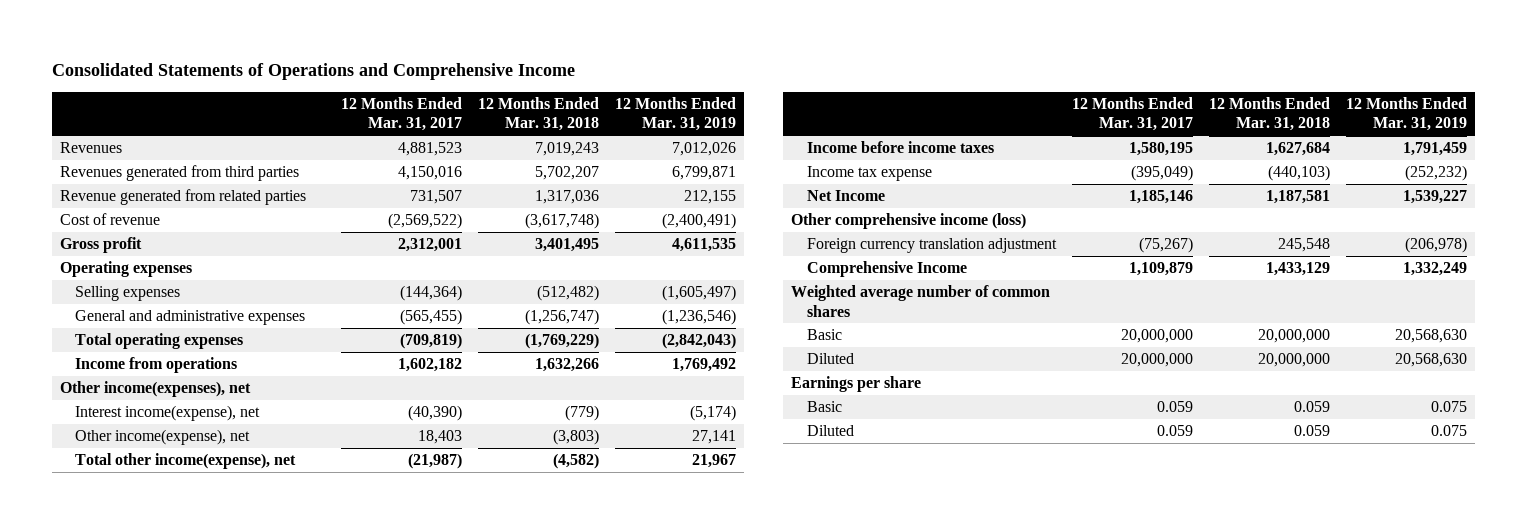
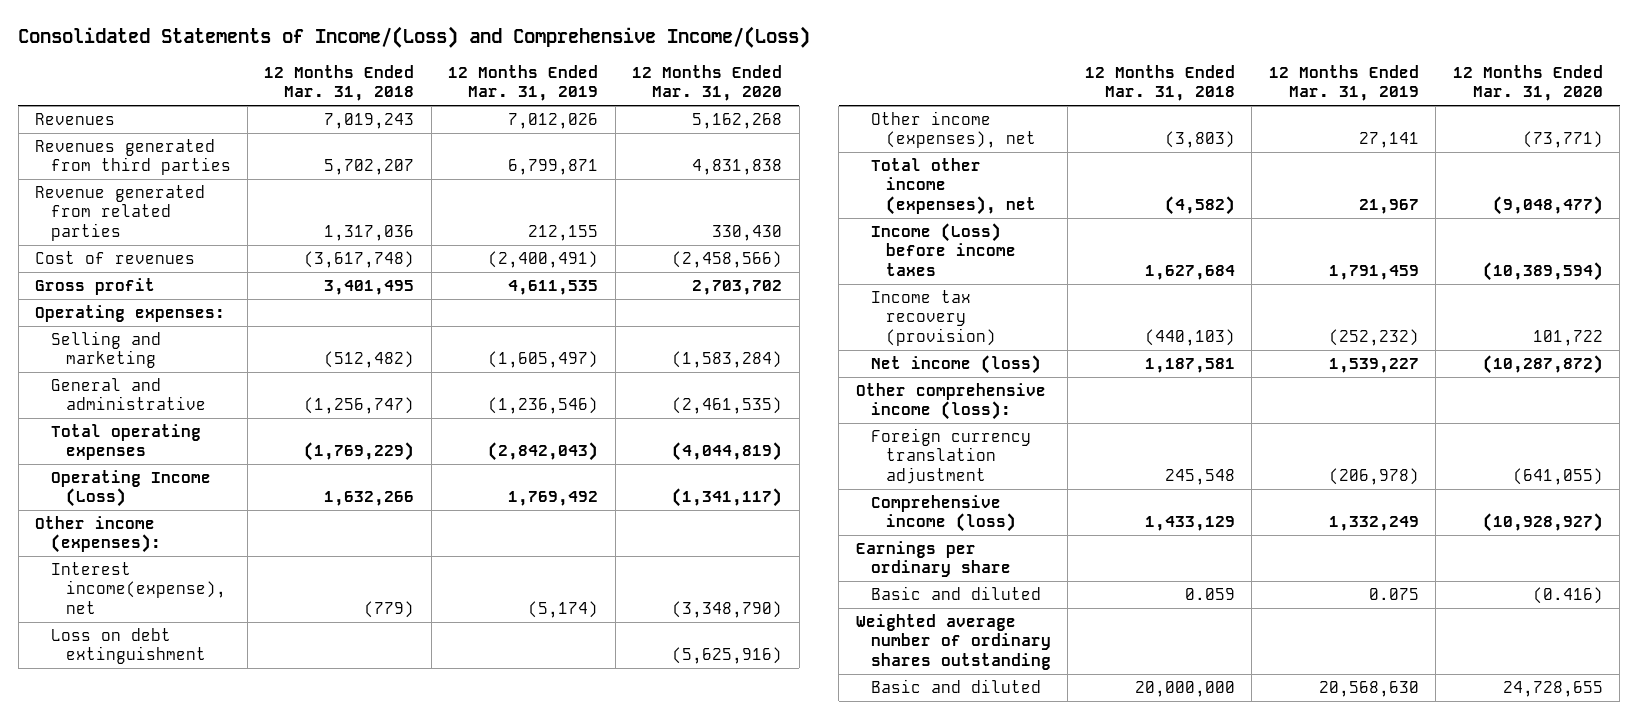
- Consolidated Statements of Operations and Comprehensive Income
+ Consolidated Statements of Income/(Loss) and Comprehensive Income/(Loss)
- | 12 Months Ended Mar. 31, 2017 | 12 Months Ended Mar. 31, 2018 | 12 Months Ended Mar. 31, 2019
+ | 12 Months Ended Mar. 31, 2018 | 12 Months Ended Mar. 31, 2019 | 12 Months Ended Mar. 31, 2020
- Cost of revenue | (2,569,522) | (3,617,748) | (2,400,491)
+ Cost of revenues | (3,617,748) | (2,400,491) | (2,458,566)
- Operating expenses
- Selling expenses | (144,364) | (512,482) | (1,605,497)
- General and administrative expenses | (565,455) | (1,256,747) | (1,236,546)
+ Operating expenses:
+ Selling and marketing | (512,482) | (1,605,497) | (1,583,284)
+ General and administrative | (1,256,747) | (1,236,546) | (2,461,535)
- Income from operations | 1,602,182 | 1,632,266 | 1,769,492
- Other income(expenses), net
+ Operating Income (Loss) | 1,632,266 | 1,769,492 | (1,341,117)
+ Other income (expenses):
- Other income(expense), net | 18,403 | (3,803) | 27,141
- Total other income(expense), net | (21,987) | (4,582) | 21,967
- Income before income taxes | 1,580,195 | 1,627,684 | 1,791,459
- Income tax expense | (395,049) | (440,103) | (252,232)
- Net Income | 1,185,146 | 1,187,581 | 1,539,227
- Other comprehensive income (loss)
+ Loss on debt extinguishment | | | (5,625,916)
+ Other income (expenses), net | (3,803) | 27,141 | (73,771)
+ Total other income (expenses), net | (4,582) | 21,967 | (9,048,477)
+ Income (Loss) before income taxes | 1,627,684 | 1,791,459 | (10,389,594)
+ Income tax recovery (provision) | (440,103) | (252,232) | 101,722
+ Net income (loss) | 1,187,581 | 1,539,227 | (10,287,872)
+ Other comprehensive income (loss):
- Comprehensive Income | 1,109,879 | 1,433,129 | 1,332,249
- Weighted average number of common shares
- Basic | 20,000,000 | 20,000,000 | 20,568,630
- Diluted | 20,000,000 | 20,000,000 | 20,568,630
- Earnings per share
- Basic | 0.059 | 0.059 | 0.075
- Diluted | 0.059 | 0.059 | 0.075
+ Comprehensive income (loss) | 1,433,129 | 1,332,249 | (10,928,927)
+ Earnings per ordinary share
+ Basic and diluted | 0.059 | 0.075 | (0.416)
+ Weighted average number of ordinary shares outstanding
+ Basic and diluted | 20,000,000 | 20,568,630 | 24,728,655

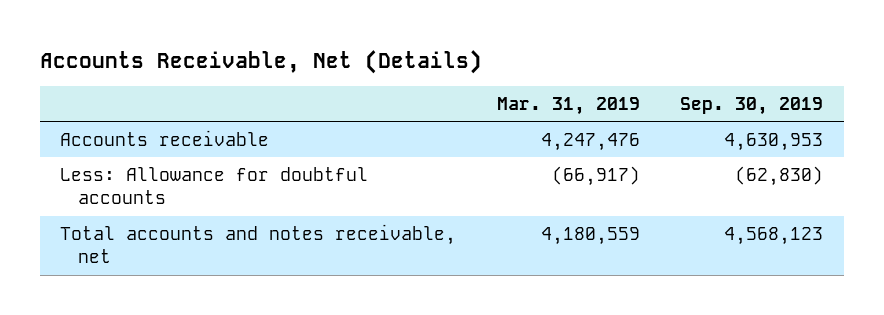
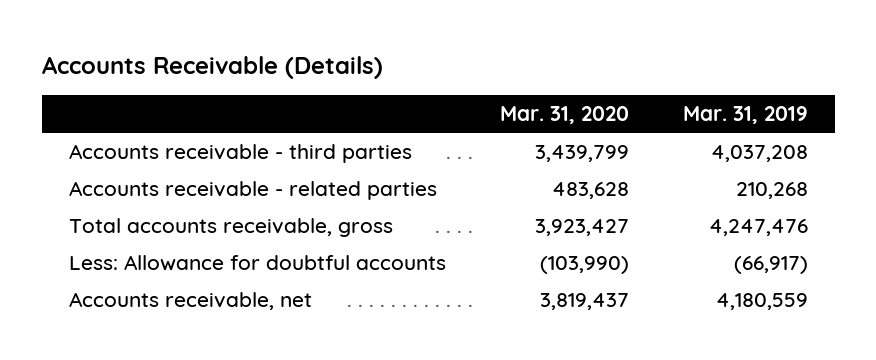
- Accounts Receivable, Net (Details)
+ Accounts Receivable (Details)
- | Mar. 31, 2019 | Sep. 30, 2019
+ | Mar. 31, 2020 | Mar. 31, 2019
- Accounts receivable | 4,247,476 | 4,630,953
+ Accounts receivable - third parties | 3,439,799 | 4,037,208
+ Accounts receivable - related parties | 483,628 | 210,268
+ Total accounts receivable, gross | 3,923,427 | 4,247,476
- Total accounts and notes receivable, net | 4,180,559 | 4,568,123
+ Accounts receivable, net | 3,819,437 | 4,180,559

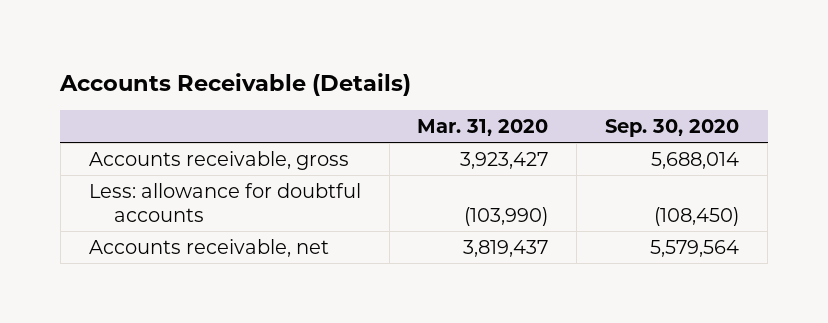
- | Mar. 31, 2020 | Mar. 31, 2019
+ | Mar. 31, 2020 | Sep. 30, 2020
- Accounts receivable - third parties | 3,439,799 | 4,037,208
- Accounts receivable - related parties | 483,628 | 210,268
- Total accounts receivable, gross | 3,923,427 | 4,247,476
- Less: Allowance for doubtful accounts | (103,990) | (66,917)
+ Accounts receivable, gross | 3,923,427 | 5,688,014
+ Less: allowance for doubtful accounts | (103,990) | (108,450)

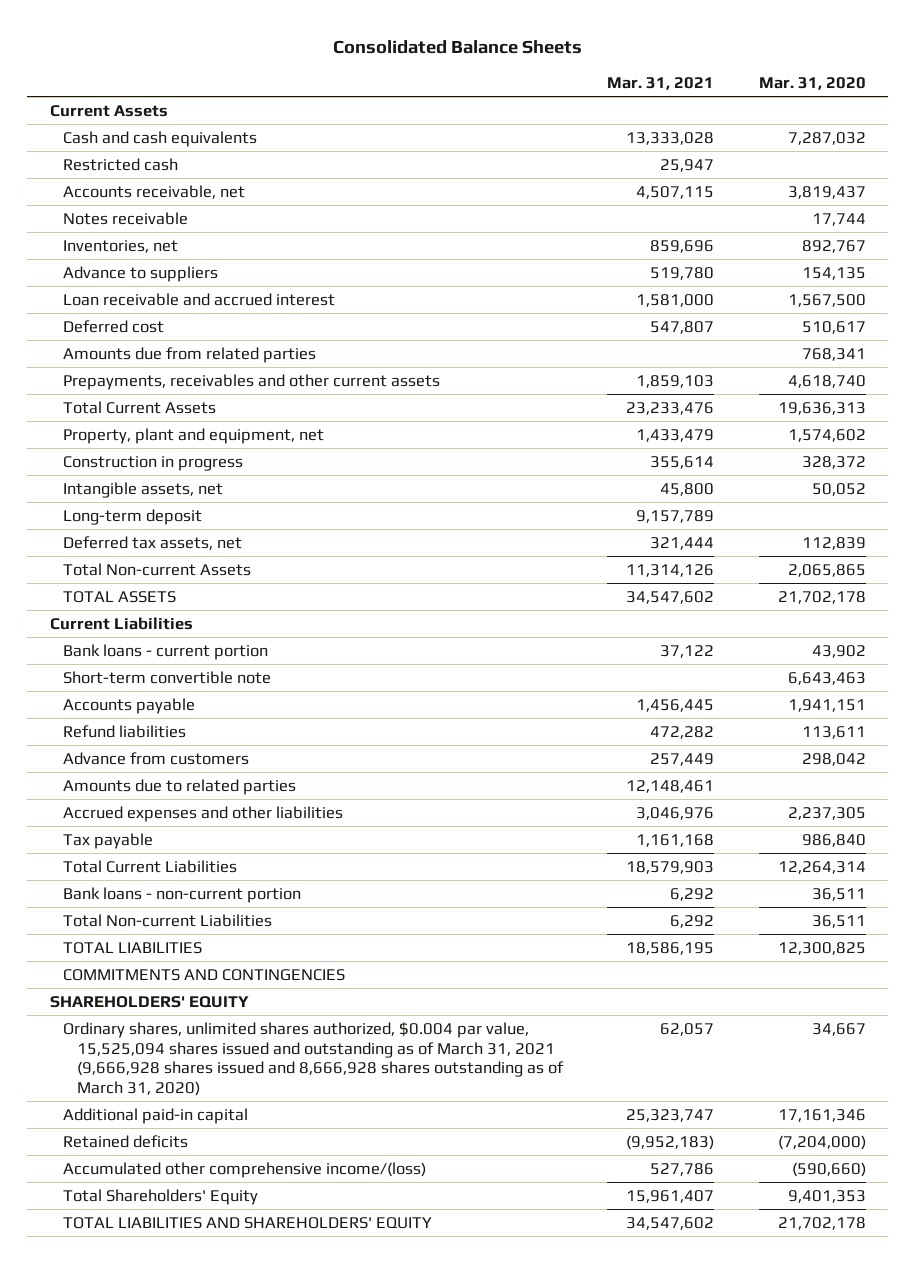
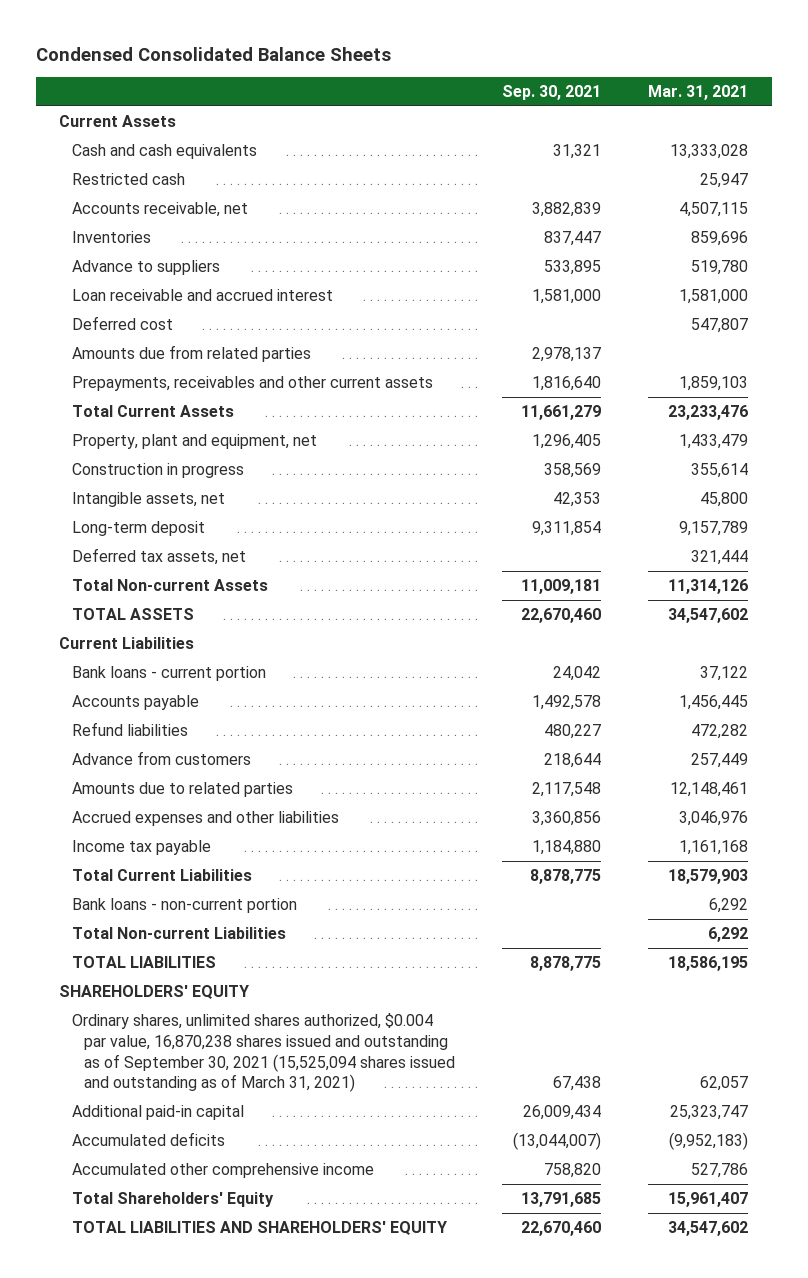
- Consolidated Balance Sheets
+ Condensed Consolidated Balance Sheets
- | Mar. 31, 2021 | Mar. 31, 2020
+ | Sep. 30, 2021 | Mar. 31, 2021
- Notes receivable | | 17,744
- Inventories, net | 859,696 | 892,767
+ Inventories | 837,447 | 859,696
- Short-term convertible note | | 6,643,463
- Tax payable | 1,161,168 | 986,840
+ Income tax payable | 1,184,880 | 1,161,168
- COMMITMENTS AND CONTINGENCIES
- Ordinary shares, unlimited shares authorized, $0.004 par value, 15,525,094 shares issued and outstanding as of March 31, 2021 (9,666,928 shares issued and 8,666,928 shares outstanding as of March 31, 2020) | 62,057 | 34,667
+ Ordinary shares, unlimited shares authorized, $0.004 par value, 16,870,238 shares issued and outstanding as of September 30, 2021 (15,525,094 shares issued and outstanding as of March 31, 2021) | 67,438 | 62,057
- Retained deficits | (9,952,183) | (7,204,000)
- Accumulated other comprehensive income/(loss) | 527,786 | (590,660)
+ Accumulated deficits | (13,044,007) | (9,952,183)
+ Accumulated other comprehensive income | 758,820 | 527,786

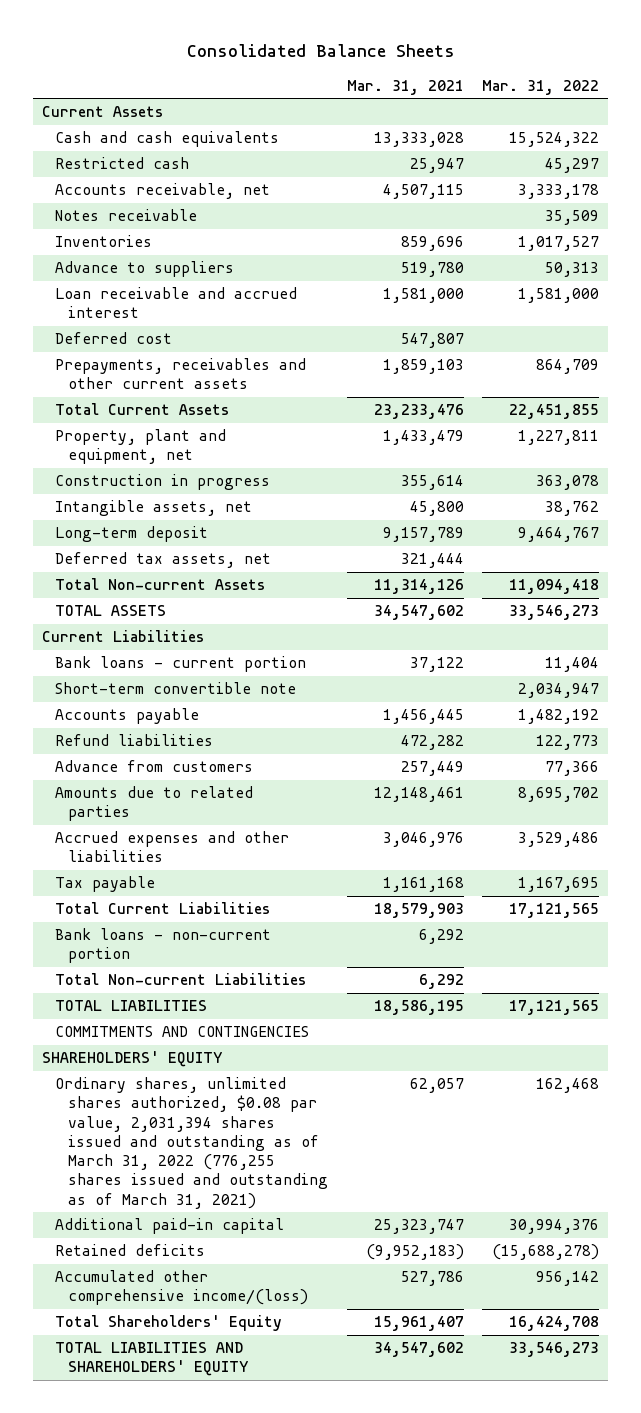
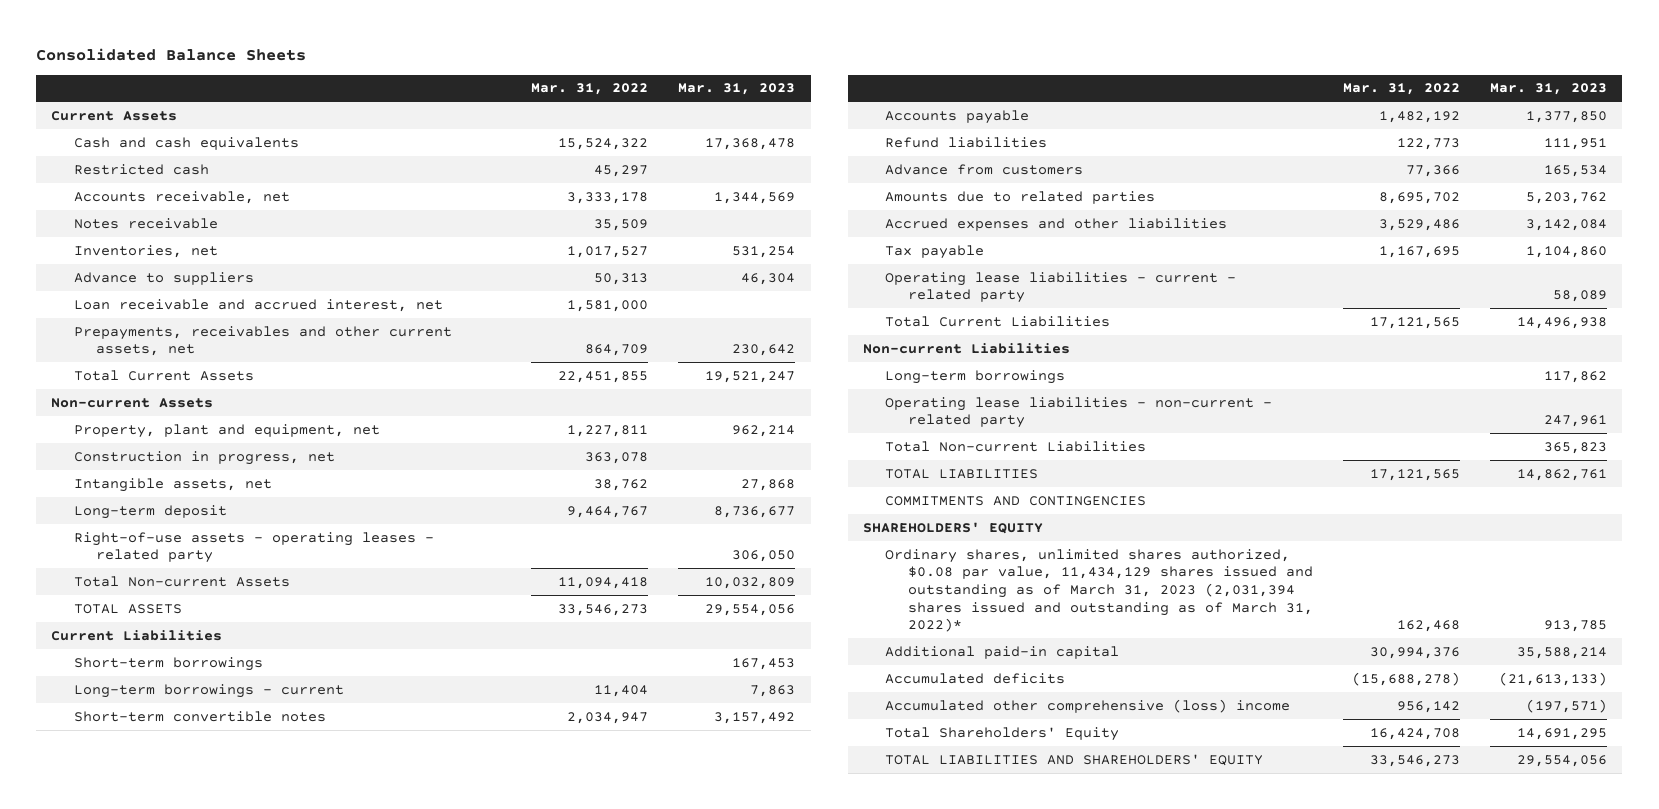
- | Mar. 31, 2021 | Mar. 31, 2022
+ | Mar. 31, 2022 | Mar. 31, 2023
- Inventories | 859,696 | 1,017,527
+ Inventories, net | 1,017,527 | 531,254
- Loan receivable and accrued interest | 1,581,000 | 1,581,000
- Deferred cost | 547,807 |
- Prepayments, receivables and other current assets | 1,859,103 | 864,709
+ Loan receivable and accrued interest, net | 1,581,000 |
+ Prepayments, receivables and other current assets, net | 864,709 | 230,642
+ Non-current Assets
- Construction in progress | 355,614 | 363,078
+ Construction in progress, net | 363,078 |
- Deferred tax assets, net | 321,444 |
+ Right-of-use assets - operating leases - related party | | 306,050
- Bank loans - current portion | 37,122 | 11,404
- Short-term convertible note | | 2,034,947
+ Short-term borrowings | | 167,453
+ Long-term borrowings - current | 11,404 | 7,863
+ Short-term convertible notes | 2,034,947 | 3,157,492
+ Operating lease liabilities - current - related party | | 58,089
- Bank loans - non-current portion | 6,292 |
+ Non-current Liabilities
+ Long-term borrowings | | 117,862
+ Operating lease liabilities - non-current - related party | | 247,961
- Ordinary shares, unlimited shares authorized, $0.08 par value, 2,031,394 shares issued and outstanding as of March 31, 2022 (776,255 shares issued and outstanding as of March 31, 2021) | 62,057 | 162,468
+ Ordinary shares, unlimited shares authorized, $0.08 par value, 11,434,129 shares issued and outstanding as of March 31, 2023 (2,031,394 shares issued and outstanding as of March 31, 2022)* | 162,468 | 913,785
- Retained deficits | (9,952,183) | (15,688,278)
- Accumulated other comprehensive income/(loss) | 527,786 | 956,142
+ Accumulated deficits | (15,688,278) | (21,613,133)
+ Accumulated other comprehensive (loss) income | 956,142 | (197,571)

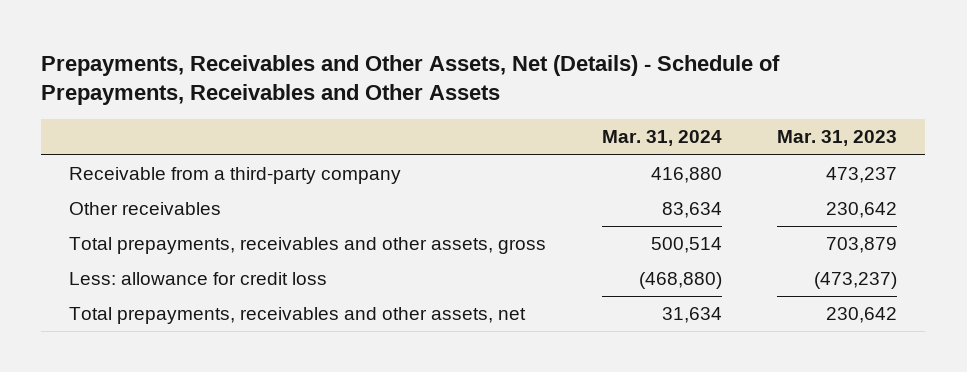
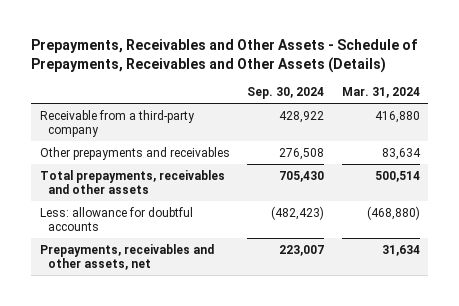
- Prepayments, Receivables and Other Assets, Net (Details) - Schedule of Prepayments, Receivables and Other Assets
+ Prepayments, Receivables and Other Assets - Schedule of Prepayments, Receivables and Other Assets (Details)
- | Mar. 31, 2024 | Mar. 31, 2023
+ | Sep. 30, 2024 | Mar. 31, 2024
- Other receivables | 83,634 | 230,642
- Total prepayments, receivables and other assets, gross | 500,514 | 703,879
- Less: allowance for credit loss | (468,880) | (473,237)
- Total prepayments, receivables and other assets, net | 31,634 | 230,642
+ Other prepayments and receivables | 276,508 | 83,634
+ Total prepayments, receivables and other assets | 705,430 | 500,514
+ Less: allowance for doubtful accounts | (482,423) | (468,880)
+ Prepayments, receivables and other assets, net | 223,007 | 31,634

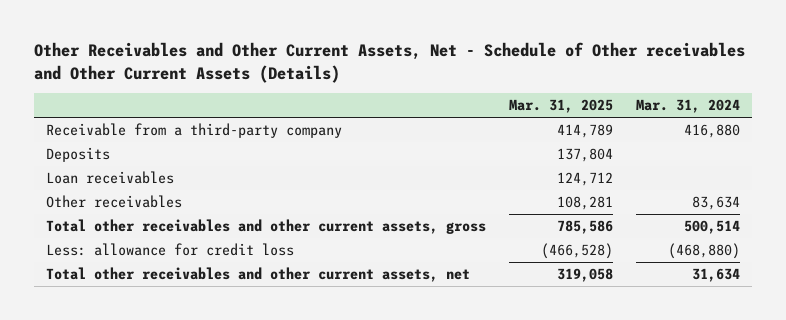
- Prepayments, Receivables and Other Assets - Schedule of Prepayments, Receivables and Other Assets (Details)
+ Other Receivables and Other Current Assets, Net - Schedule of Other receivables and Other Current Assets (Details)
- | Sep. 30, 2024 | Mar. 31, 2024
+ | Mar. 31, 2025 | Mar. 31, 2024
- Other prepayments and receivables | 276,508 | 83,634
- Total prepayments, receivables and other assets | 705,430 | 500,514
- Less: allowance for doubtful accounts | (482,423) | (468,880)
- Prepayments, receivables and other assets, net | 223,007 | 31,634
+ Deposits | 137,804 |
+ Loan receivables | 124,712 |
+ Other receivables | 108,281 | 83,634
+ Total other receivables and other current assets, gross | 785,586 | 500,514
+ Less: allowance for credit loss | (466,528) | (468,880)
+ Total other receivables and other current assets, net | 319,058 | 31,634

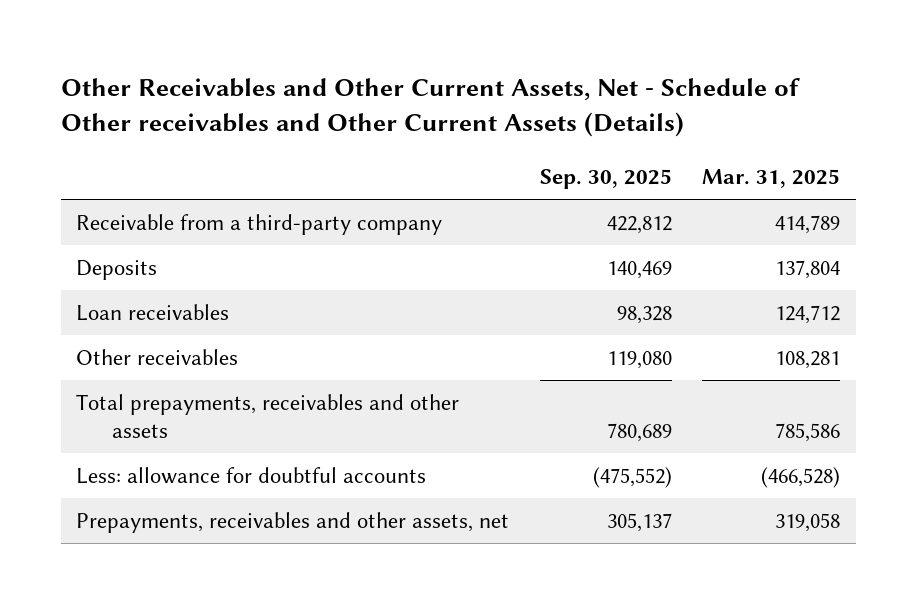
- | Mar. 31, 2025 | Mar. 31, 2024
+ | Sep. 30, 2025 | Mar. 31, 2025
- Total other receivables and other current assets, gross | 785,586 | 500,514
- Less: allowance for credit loss | (466,528) | (468,880)
- Total other receivables and other current assets, net | 319,058 | 31,634
+ Total prepayments, receivables and other assets | 780,689 | 785,586
+ Less: allowance for doubtful accounts | (475,552) | (466,528)
+ Prepayments, receivables and other assets, net | 305,137 | 319,058

